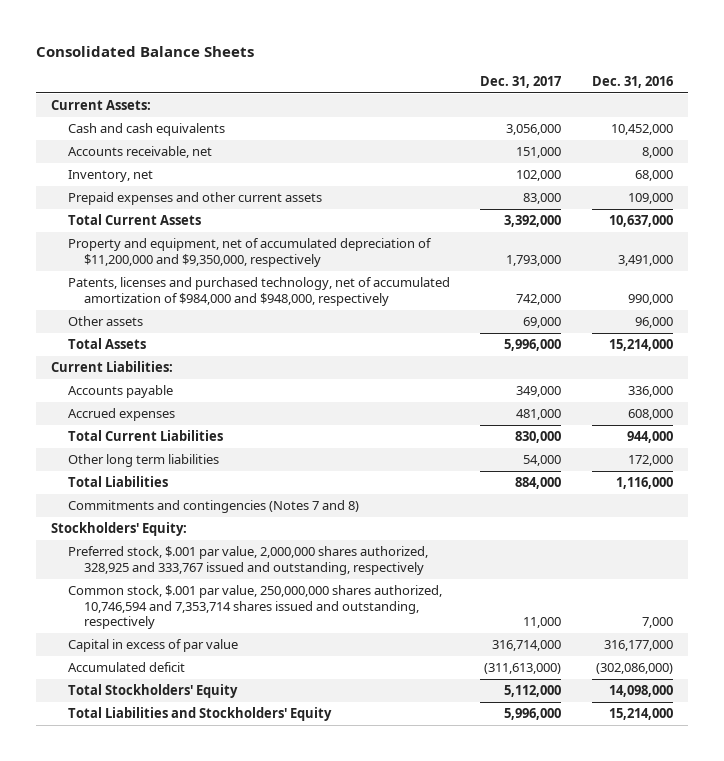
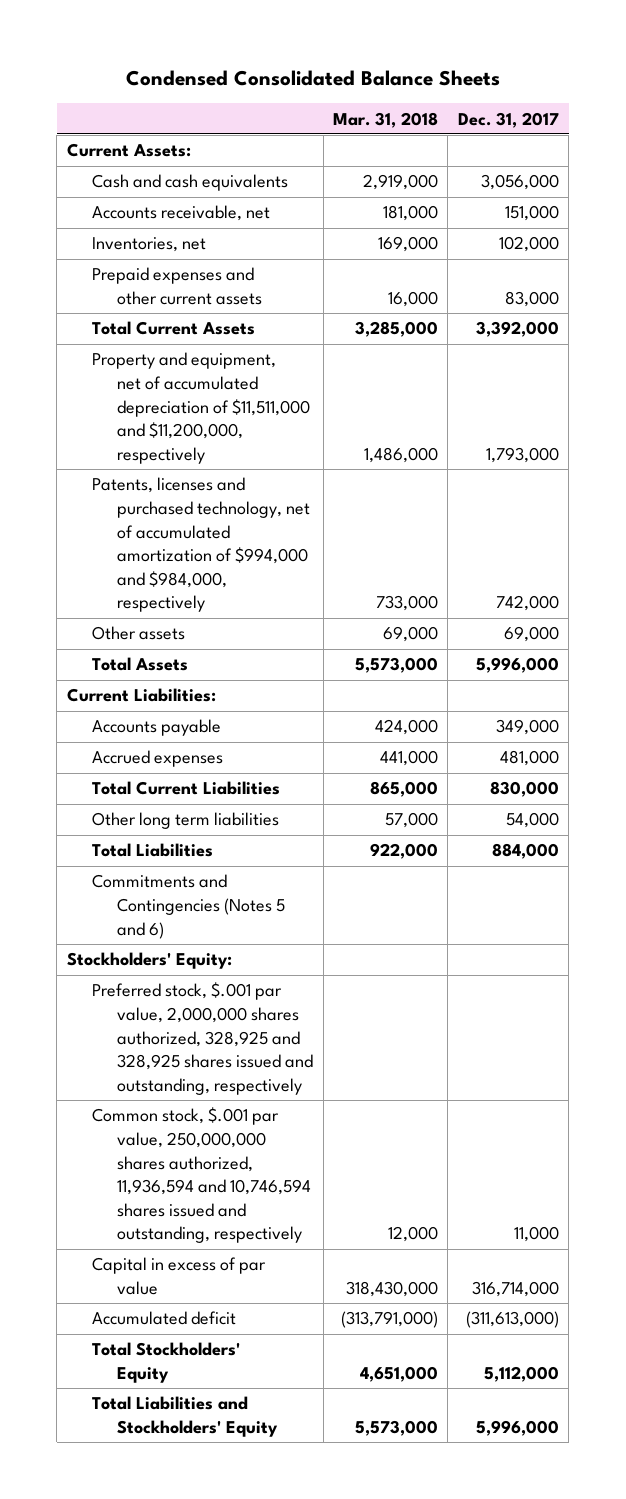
- Consolidated Balance Sheets
+ Condensed Consolidated Balance Sheets
- | Dec. 31, 2017 | Dec. 31, 2016
+ | Mar. 31, 2018 | Dec. 31, 2017
- Inventory, net | 102,000 | 68,000
+ Inventories, net | 169,000 | 102,000
- Property and equipment, net of accumulated depreciation of $11,200,000 and $9,350,000, respectively | 1,793,000 | 3,491,000
- Patents, licenses and purchased technology, net of accumulated amortization of $984,000 and $948,000, respectively | 742,000 | 990,000
+ Property and equipment, net of accumulated depreciation of $11,511,000 and $11,200,000, respectively | 1,486,000 | 1,793,000
+ Patents, licenses and purchased technology, net of accumulated amortization of $994,000 and $984,000, respectively | 733,000 | 742,000
- Commitments and contingencies (Notes 7 and 8)
+ Commitments and Contingencies (Notes 5 and 6)
- Preferred stock, $.001 par value, 2,000,000 shares authorized, 328,925 and 333,767 issued and outstanding, respectively
- Common stock, $.001 par value, 250,000,000 shares authorized, 10,746,594 and 7,353,714 shares issued and outstanding, respectively | 11,000 | 7,000
+ Preferred stock, $.001 par value, 2,000,000 shares authorized, 328,925 and 328,925 shares issued and outstanding, respectively
+ Common stock, $.001 par value, 250,000,000 shares authorized, 11,936,594 and 10,746,594 shares issued and outstanding, respectively | 12,000 | 11,000

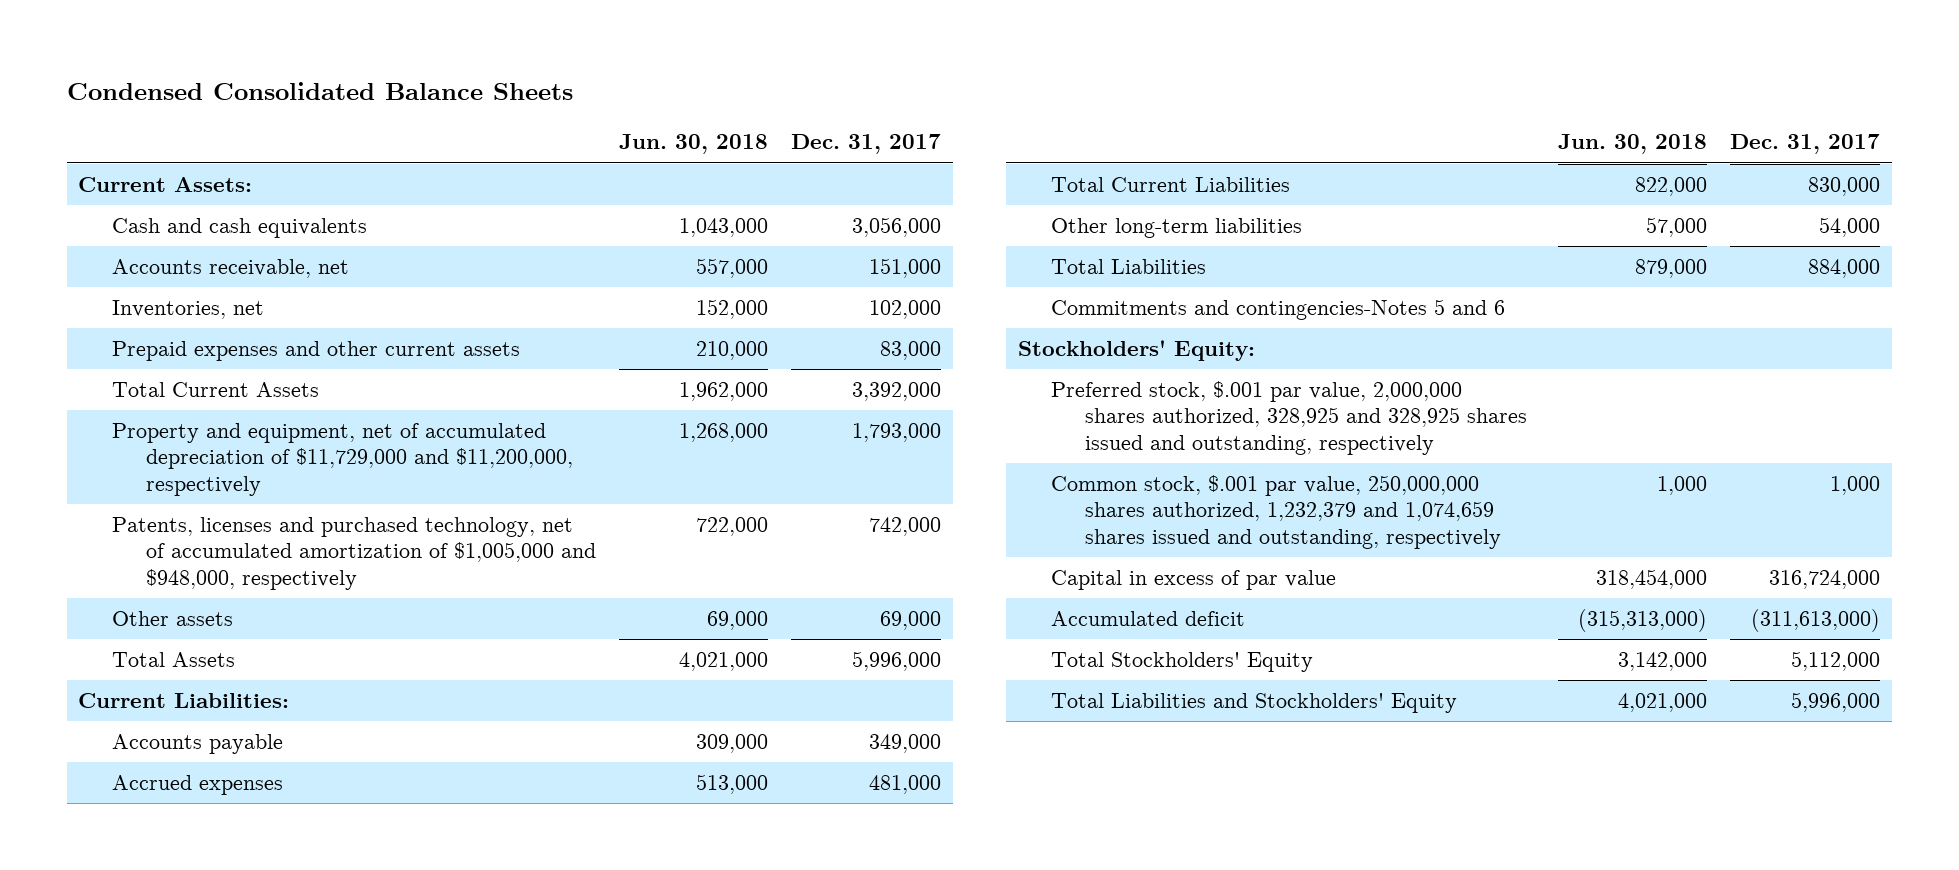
- | Mar. 31, 2018 | Dec. 31, 2017
+ | Jun. 30, 2018 | Dec. 31, 2017
- Property and equipment, net of accumulated depreciation of $11,511,000 and $11,200,000, respectively | 1,486,000 | 1,793,000
- Patents, licenses and purchased technology, net of accumulated amortization of $994,000 and $984,000, respectively | 733,000 | 742,000
+ Property and equipment, net of accumulated depreciation of $11,729,000 and $11,200,000, respectively | 1,268,000 | 1,793,000
+ Patents, licenses and purchased technology, net of accumulated amortization of $1,005,000 and $948,000, respectively | 722,000 | 742,000
- Other long term liabilities | 57,000 | 54,000
+ Other long-term liabilities | 57,000 | 54,000
- Commitments and Contingencies (Notes 5 and 6)
+ Commitments and contingencies-Notes 5 and 6
- Common stock, $.001 par value, 250,000,000 shares authorized, 11,936,594 and 10,746,594 shares issued and outstanding, respectively | 12,000 | 11,000
- Capital in excess of par value | 318,430,000 | 316,714,000
+ Common stock, $.001 par value, 250,000,000 shares authorized, 1,232,379 and 1,074,659 shares issued and outstanding, respectively | 1,000 | 1,000
+ Capital in excess of par value | 318,454,000 | 316,724,000

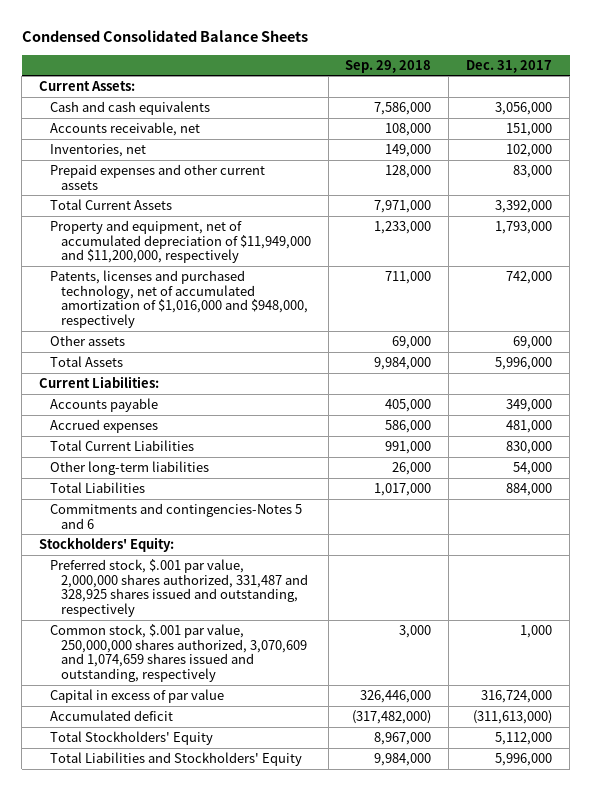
- | Jun. 30, 2018 | Dec. 31, 2017
+ | Sep. 29, 2018 | Dec. 31, 2017
- Property and equipment, net of accumulated depreciation of $11,729,000 and $11,200,000, respectively | 1,268,000 | 1,793,000
- Patents, licenses and purchased technology, net of accumulated amortization of $1,005,000 and $948,000, respectively | 722,000 | 742,000
+ Property and equipment, net of accumulated depreciation of $11,949,000 and $11,200,000, respectively | 1,233,000 | 1,793,000
+ Patents, licenses and purchased technology, net of accumulated amortization of $1,016,000 and $948,000, respectively | 711,000 | 742,000
- Preferred stock, $.001 par value, 2,000,000 shares authorized, 328,925 and 328,925 shares issued and outstanding, respectively
- Common stock, $.001 par value, 250,000,000 shares authorized, 1,232,379 and 1,074,659 shares issued and outstanding, respectively | 1,000 | 1,000
+ Preferred stock, $.001 par value, 2,000,000 shares authorized, 331,487 and 328,925 shares issued and outstanding, respectively
+ Common stock, $.001 par value, 250,000,000 shares authorized, 3,070,609 and 1,074,659 shares issued and outstanding, respectively | 3,000 | 1,000

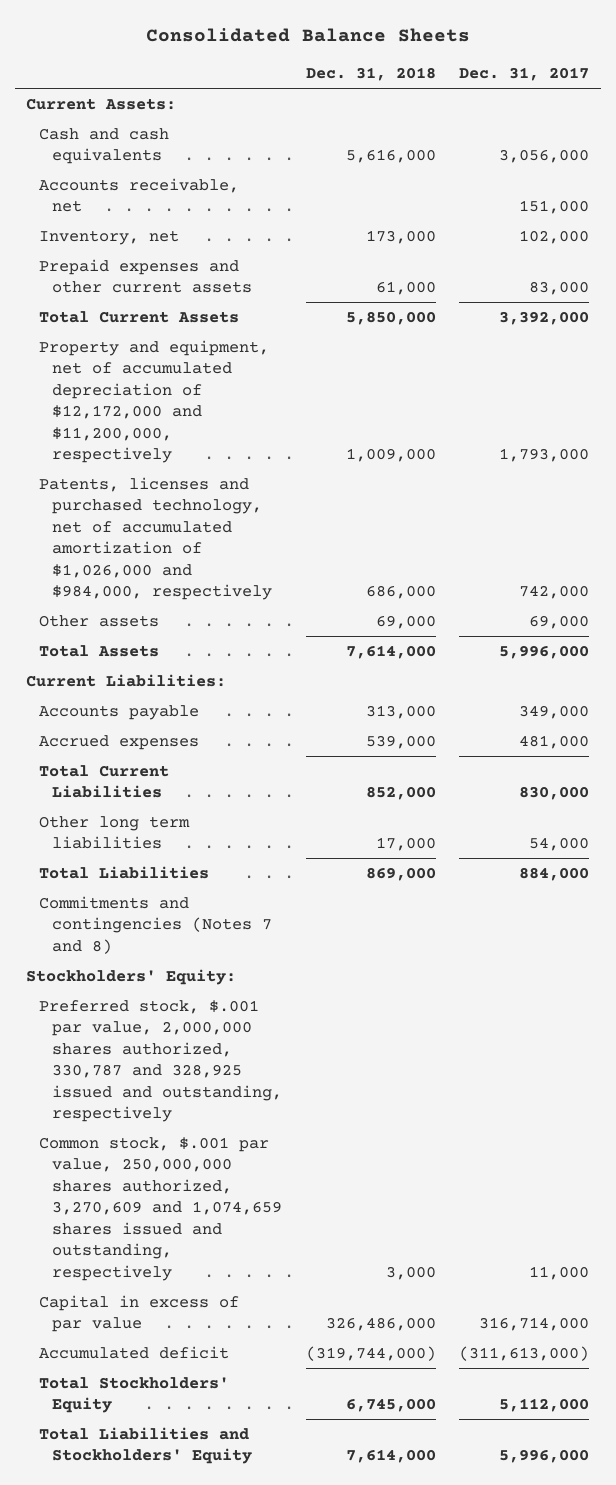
- Condensed Consolidated Balance Sheets
+ Consolidated Balance Sheets
- | Sep. 29, 2018 | Dec. 31, 2017
+ | Dec. 31, 2018 | Dec. 31, 2017
- Inventories, net | 149,000 | 102,000
+ Inventory, net | 173,000 | 102,000
- Property and equipment, net of accumulated depreciation of $11,949,000 and $11,200,000, respectively | 1,233,000 | 1,793,000
- Patents, licenses and purchased technology, net of accumulated amortization of $1,016,000 and $948,000, respectively | 711,000 | 742,000
+ Property and equipment, net of accumulated depreciation of $12,172,000 and $11,200,000, respectively | 1,009,000 | 1,793,000
+ Patents, licenses and purchased technology, net of accumulated amortization of $1,026,000 and $984,000, respectively | 686,000 | 742,000
- Other long-term liabilities | 26,000 | 54,000
+ Other long term liabilities | 17,000 | 54,000
- Commitments and contingencies-Notes 5 and 6
+ Commitments and contingencies (Notes 7 and 8)
- Preferred stock, $.001 par value, 2,000,000 shares authorized, 331,487 and 328,925 shares issued and outstanding, respectively
- Common stock, $.001 par value, 250,000,000 shares authorized, 3,070,609 and 1,074,659 shares issued and outstanding, respectively | 3,000 | 1,000
- Capital in excess of par value | 326,446,000 | 316,724,000
+ Preferred stock, $.001 par value, 2,000,000 shares authorized, 330,787 and 328,925 issued and outstanding, respectively
+ Common stock, $.001 par value, 250,000,000 shares authorized, 3,270,609 and 1,074,659 shares issued and outstanding, respectively | 3,000 | 11,000
+ Capital in excess of par value | 326,486,000 | 316,714,000

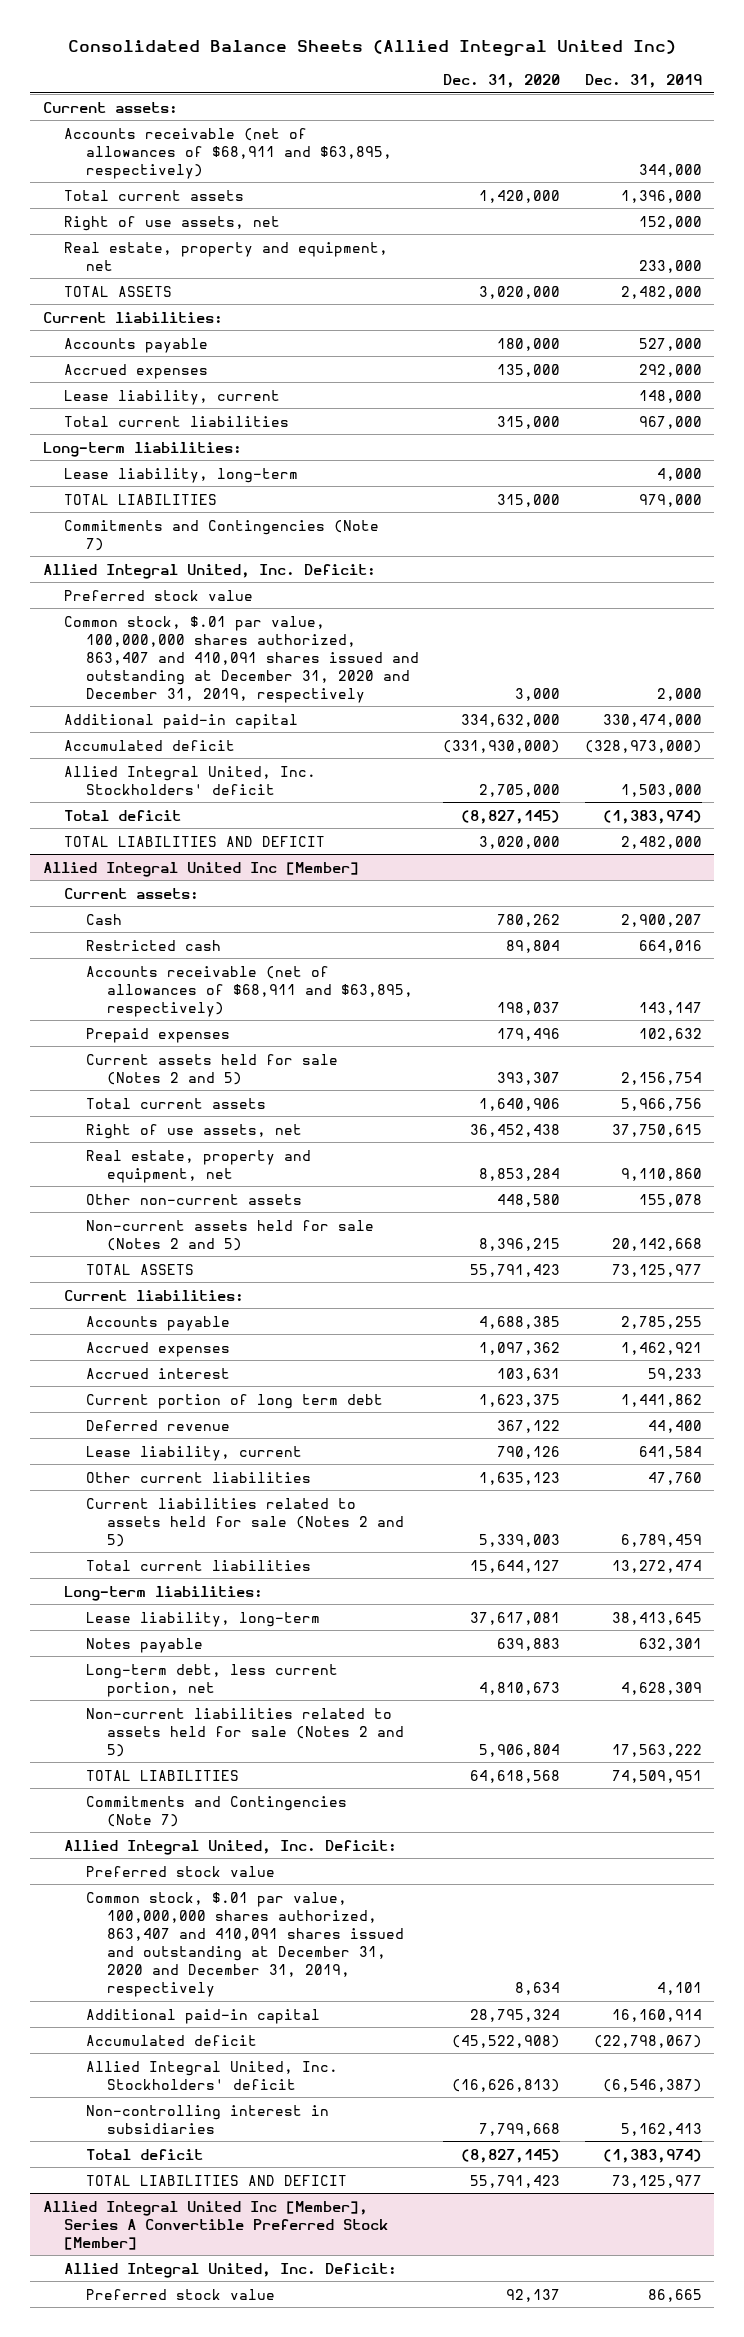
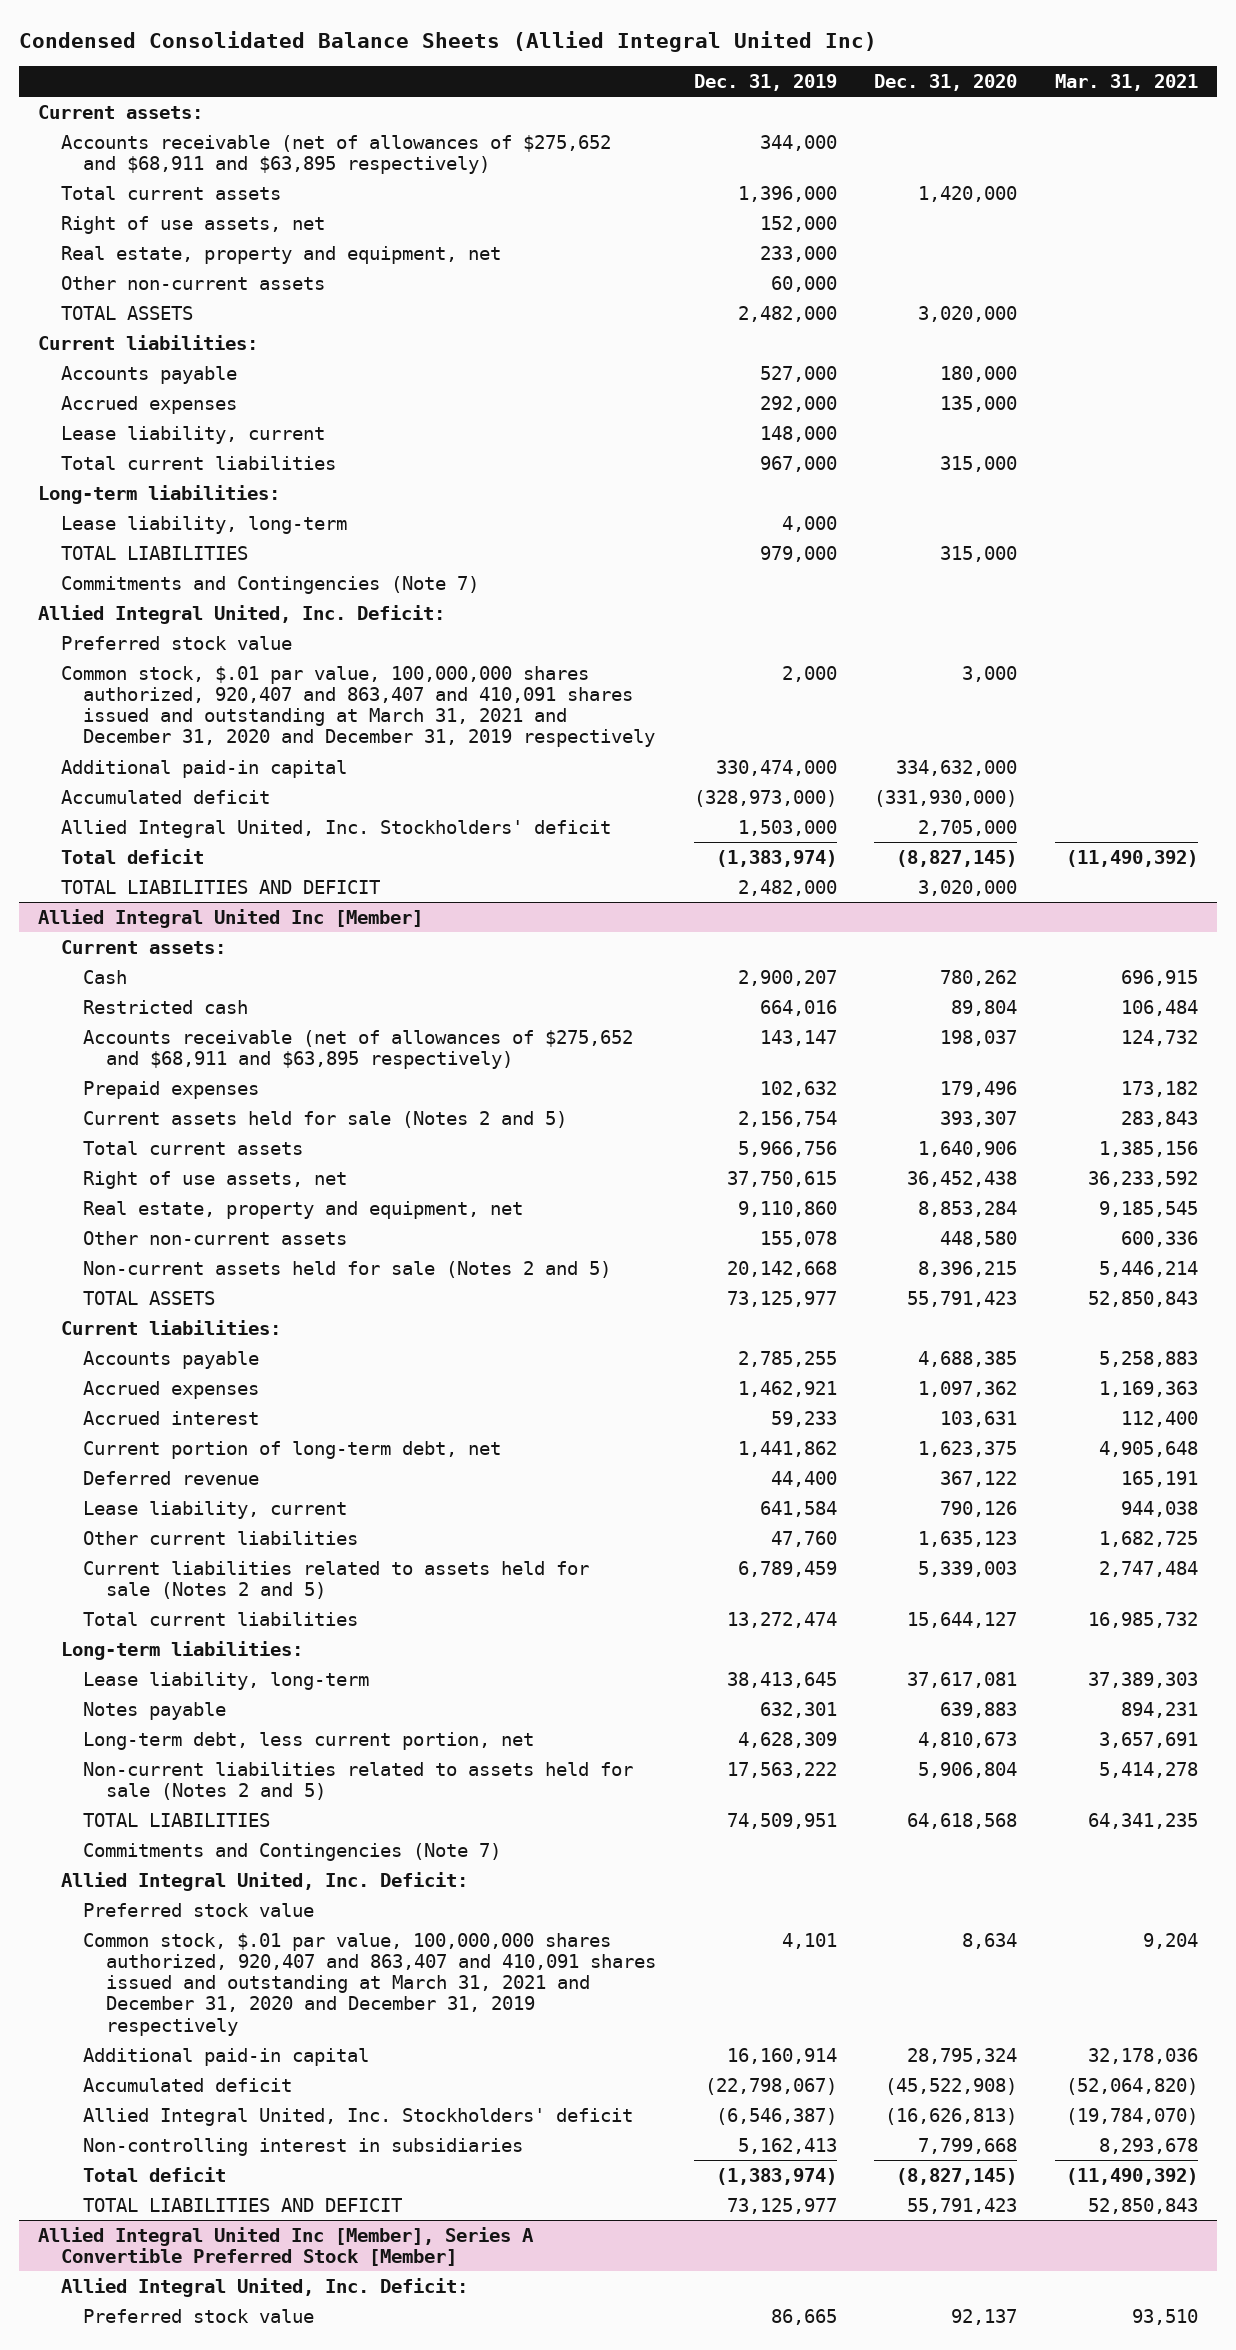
- Consolidated Balance Sheets (Allied Integral United Inc)
+ Condensed Consolidated Balance Sheets (Allied Integral United Inc)
- | Dec. 31, 2020 | Dec. 31, 2019
+ | Dec. 31, 2019 | Dec. 31, 2020 | Mar. 31, 2021
- Accounts receivable (net of allowances of $68,911 and $63,895, respectively) | | 344,000
+ Accounts receivable (net of allowances of $275,652 and $68,911 and $63,895 respectively) | 344,000 | |
+ Other non-current assets | 60,000 | |
- Common stock, $.01 par value, 100,000,000 shares authorized, 863,407 and 410,091 shares issued and outstanding at December 31, 2020 and December 31, 2019, respectively | 3,000 | 2,000
+ Common stock, $.01 par value, 100,000,000 shares authorized, 920,407 and 863,407 and 410,091 shares issued and outstanding at March 31, 2021 and December 31, 2020 and December 31, 2019 respectively | 2,000 | 3,000 |
@ Allied Integral United Inc [Member]
- Accounts receivable (net of allowances of $68,911 and $63,895, respectively) | 198,037 | 143,147
+ Accounts receivable (net of allowances of $275,652 and $68,911 and $63,895 respectively) | 143,147 | 198,037 | 124,732
- Current portion of long term debt | 1,623,375 | 1,441,862
+ Current portion of long-term debt, net | 1,441,862 | 1,623,375 | 4,905,648
- Common stock, $.01 par value, 100,000,000 shares authorized, 863,407 and 410,091 shares issued and outstanding at December 31, 2020 and December 31, 2019, respectively | 8,634 | 4,101
+ Common stock, $.01 par value, 100,000,000 shares authorized, 920,407 and 863,407 and 410,091 shares issued and outstanding at March 31, 2021 and December 31, 2020 and December 31, 2019 respectively | 4,101 | 8,634 | 9,204

